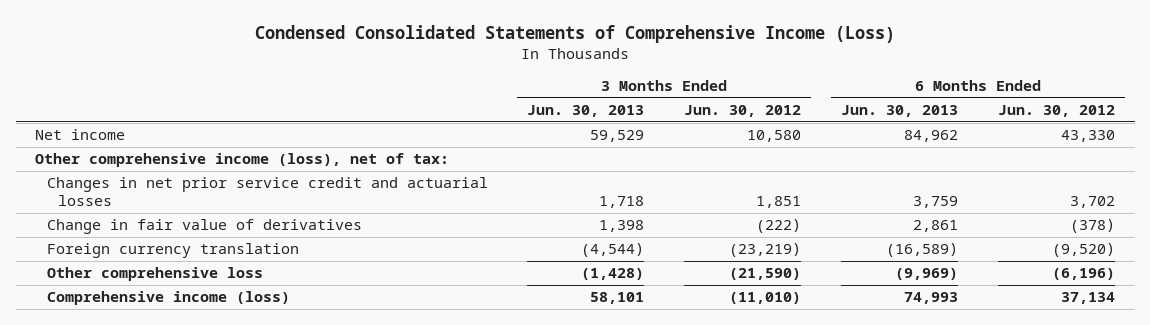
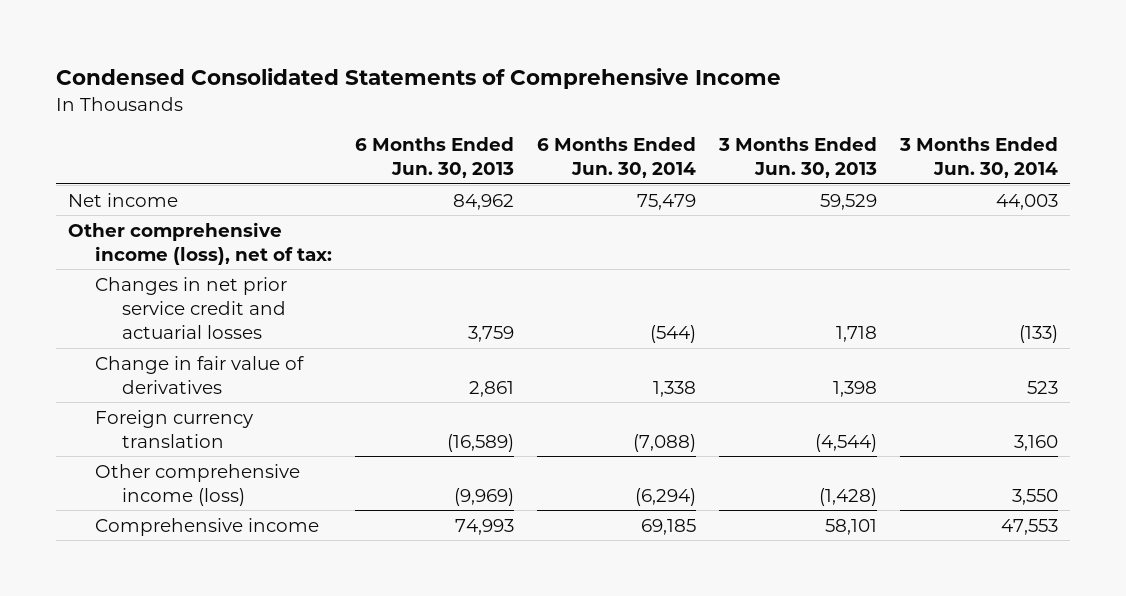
- Condensed Consolidated Statements of Comprehensive Income (Loss)
+ Condensed Consolidated Statements of Comprehensive Income
- | 3 Months Ended Jun. 30, 2013 | 3 Months Ended Jun. 30, 2012 | 6 Months Ended Jun. 30, 2013 | 6 Months Ended Jun. 30, 2012
+ | 6 Months Ended Jun. 30, 2013 | 6 Months Ended Jun. 30, 2014 | 3 Months Ended Jun. 30, 2013 | 3 Months Ended Jun. 30, 2014
- Other comprehensive loss | (1,428) | (21,590) | (9,969) | (6,196)
- Comprehensive income (loss) | 58,101 | (11,010) | 74,993 | 37,134
+ Other comprehensive income (loss) | (9,969) | (6,294) | (1,428) | 3,550
+ Comprehensive income | 74,993 | 69,185 | 58,101 | 47,553

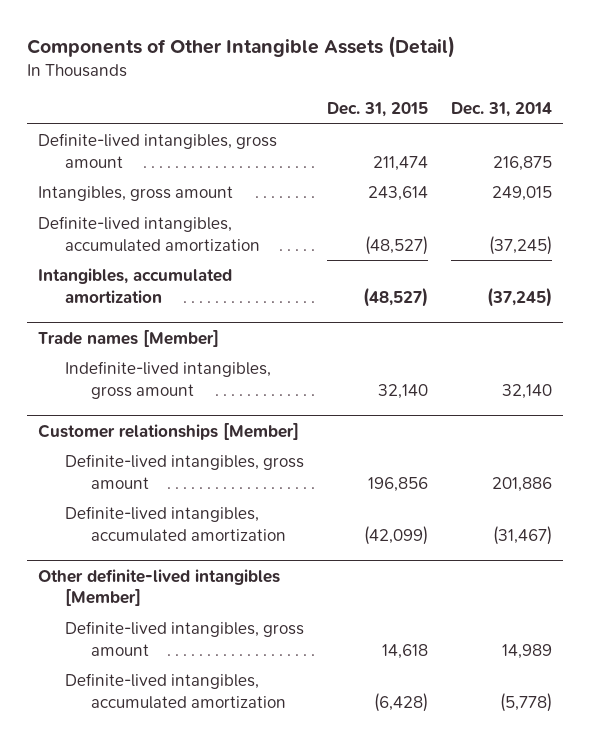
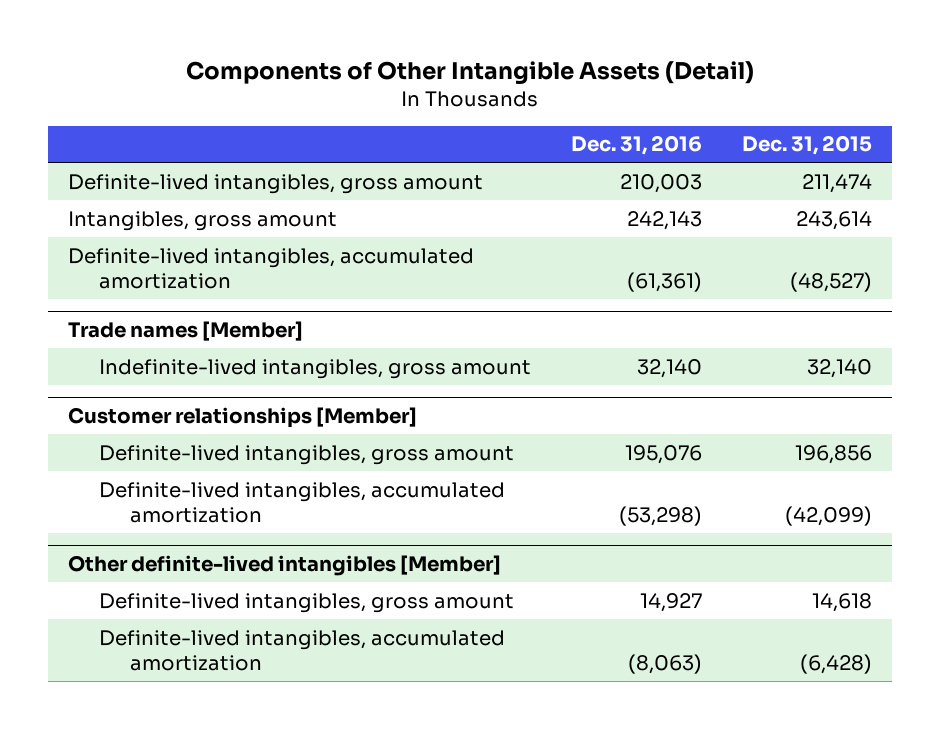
- | Dec. 31, 2015 | Dec. 31, 2014
+ | Dec. 31, 2016 | Dec. 31, 2015
- Intangibles, accumulated amortization | (48,527) | (37,245)

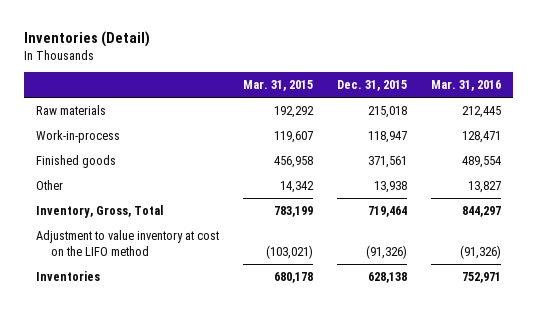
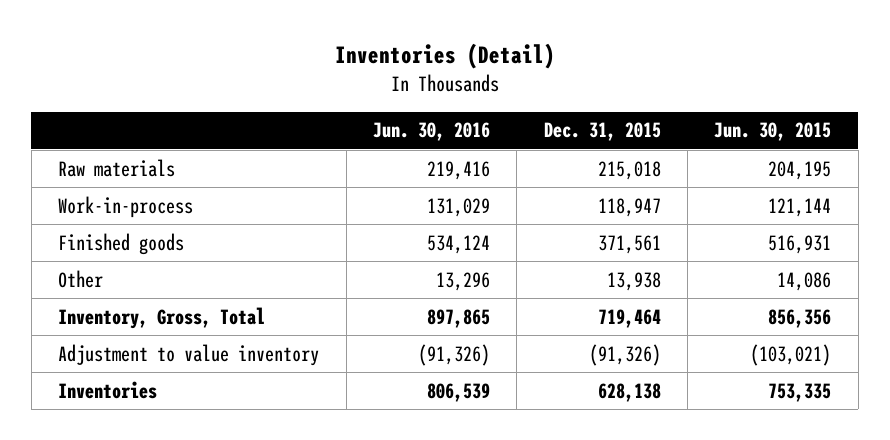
- | Mar. 31, 2015 | Dec. 31, 2015 | Mar. 31, 2016
+ | Jun. 30, 2016 | Dec. 31, 2015 | Jun. 30, 2015
- Adjustment to value inventory at cost on the LIFO method | (103,021) | (91,326) | (91,326)
+ Adjustment to value inventory | (91,326) | (91,326) | (103,021)

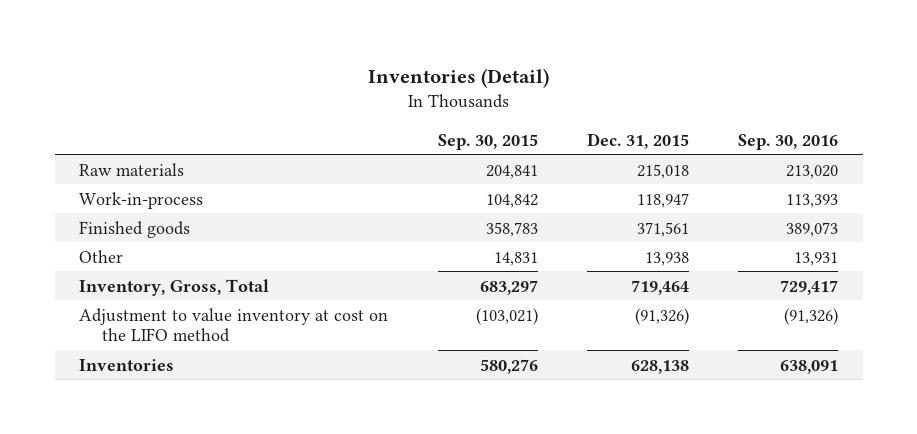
- | Jun. 30, 2016 | Dec. 31, 2015 | Jun. 30, 2015
+ | Sep. 30, 2015 | Dec. 31, 2015 | Sep. 30, 2016
- Adjustment to value inventory | (91,326) | (91,326) | (103,021)
+ Adjustment to value inventory at cost on the LIFO method | (103,021) | (91,326) | (91,326)

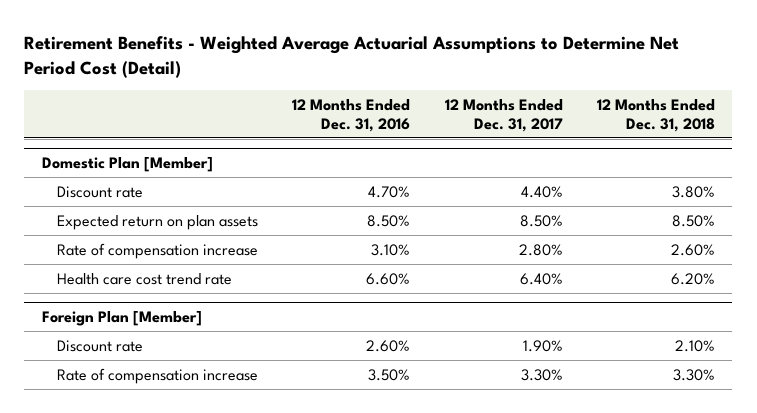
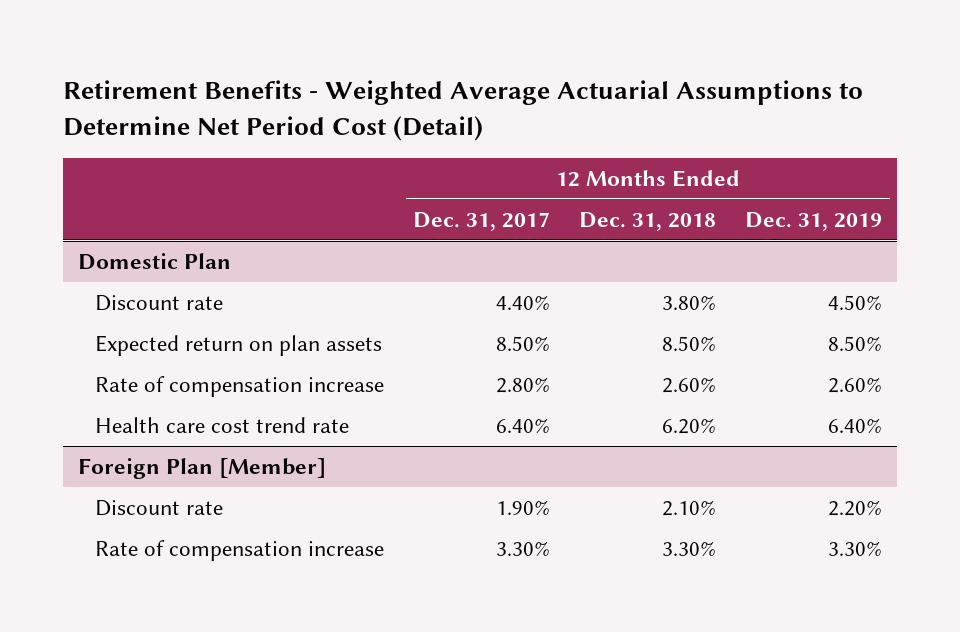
- | 12 Months Ended Dec. 31, 2016 | 12 Months Ended Dec. 31, 2017 | 12 Months Ended Dec. 31, 2018
+ | 12 Months Ended Dec. 31, 2017 | 12 Months Ended Dec. 31, 2018 | 12 Months Ended Dec. 31, 2019
- Domestic Plan [Member]
+ Domestic Plan

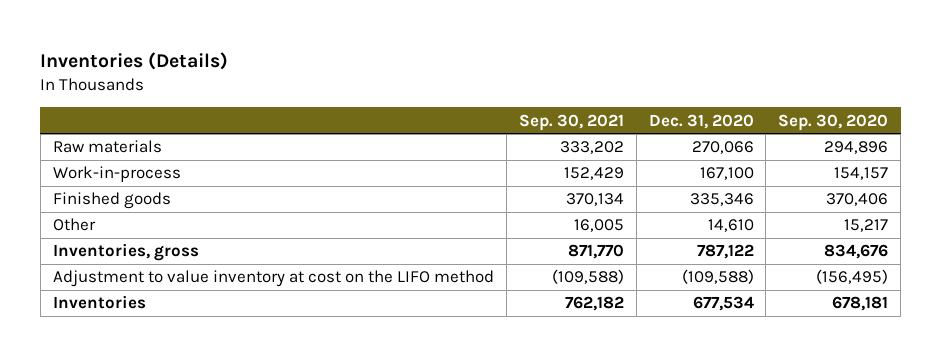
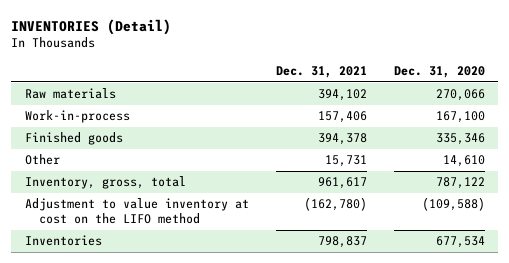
- Inventories (Details)
+ INVENTORIES (Detail)
- | Sep. 30, 2021 | Dec. 31, 2020 | Sep. 30, 2020
+ | Dec. 31, 2021 | Dec. 31, 2020
- Inventories, gross | 871,770 | 787,122 | 834,676
+ Inventory, gross, total | 961,617 | 787,122

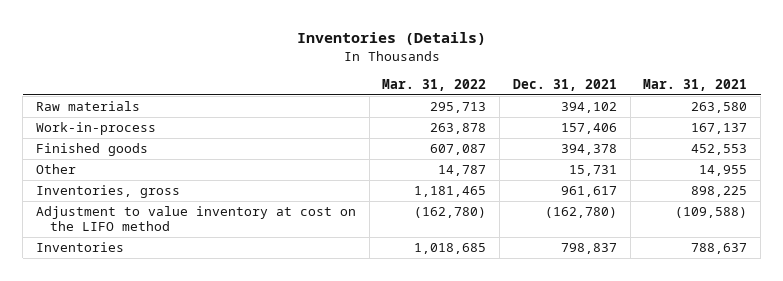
- INVENTORIES (Detail)
+ Inventories (Details)
- | Dec. 31, 2021 | Dec. 31, 2020
+ | Mar. 31, 2022 | Dec. 31, 2021 | Mar. 31, 2021
- Inventory, gross, total | 961,617 | 787,122
+ Inventories, gross | 1,181,465 | 961,617 | 898,225

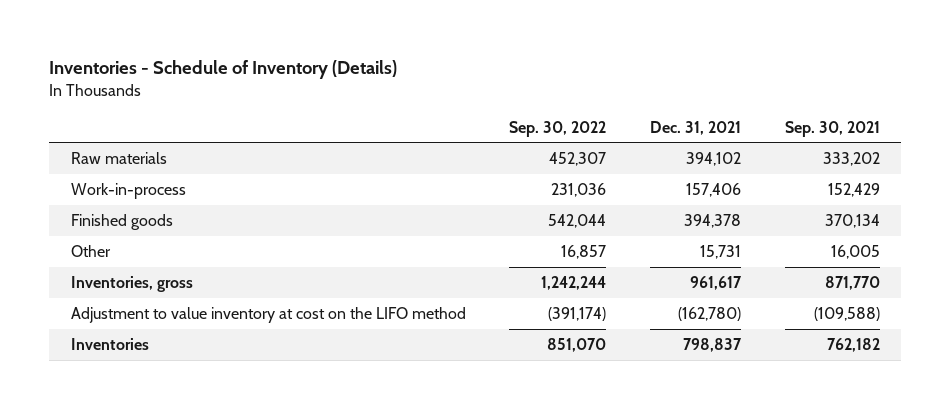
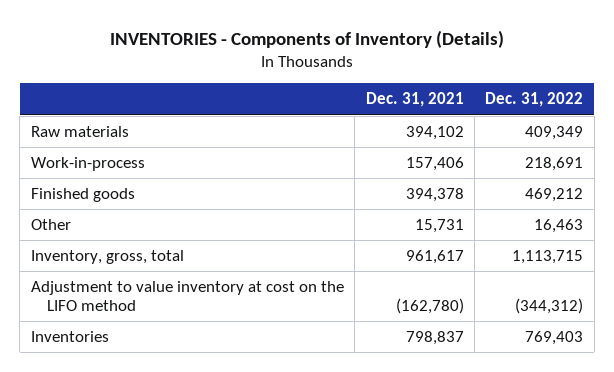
- Inventories - Schedule of Inventory (Details)
+ INVENTORIES - Components of Inventory (Details)
- | Sep. 30, 2022 | Dec. 31, 2021 | Sep. 30, 2021
+ | Dec. 31, 2021 | Dec. 31, 2022
- Inventories, gross | 1,242,244 | 961,617 | 871,770
+ Inventory, gross, total | 961,617 | 1,113,715

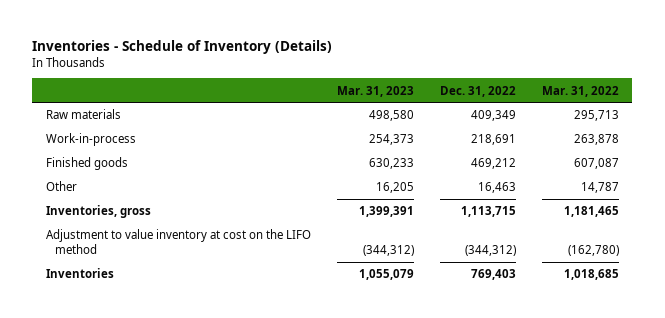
- INVENTORIES - Components of Inventory (Details)
+ Inventories - Schedule of Inventory (Details)
- | Dec. 31, 2021 | Dec. 31, 2022
+ | Mar. 31, 2023 | Dec. 31, 2022 | Mar. 31, 2022
- Inventory, gross, total | 961,617 | 1,113,715
+ Inventories, gross | 1,399,391 | 1,113,715 | 1,181,465

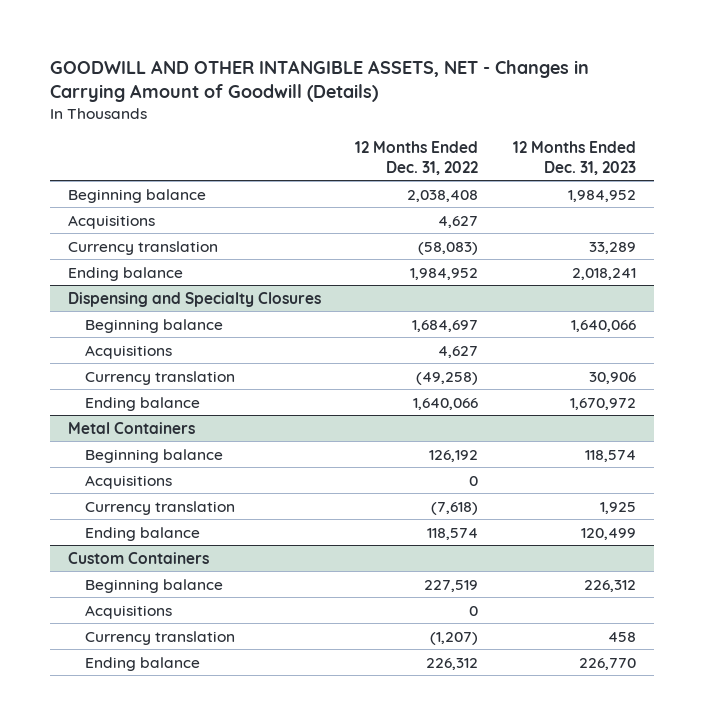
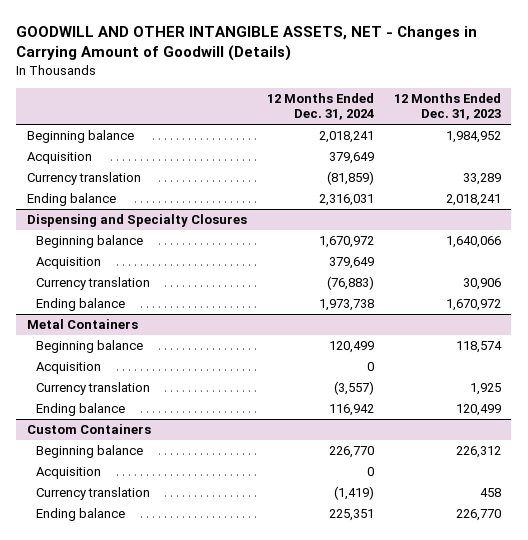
- | 12 Months Ended Dec. 31, 2022 | 12 Months Ended Dec. 31, 2023
+ | 12 Months Ended Dec. 31, 2024 | 12 Months Ended Dec. 31, 2023
- Acquisitions | 4,627 |
+ Acquisition | 379,649 |
@ Dispensing and Specialty Closures
- Acquisitions | 4,627 |
+ Acquisition | 379,649 |
@ Metal Containers
- Acquisitions | 0 |
+ Acquisition | 0 |
@ Custom Containers
- Acquisitions | 0 |
+ Acquisition | 0 |

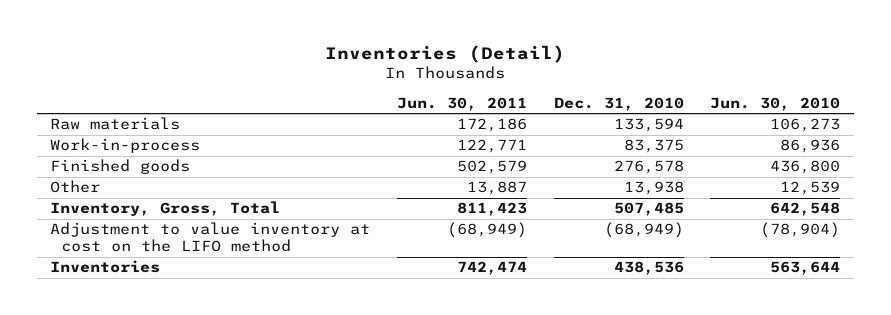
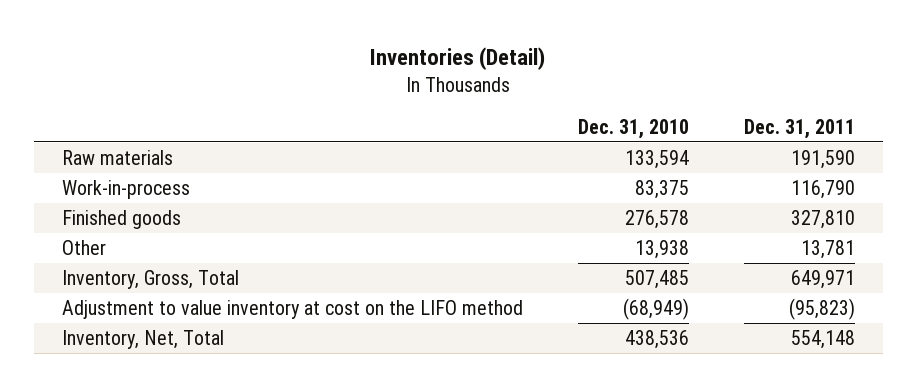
- | Jun. 30, 2011 | Dec. 31, 2010 | Jun. 30, 2010
+ | Dec. 31, 2010 | Dec. 31, 2011
- Inventories | 742,474 | 438,536 | 563,644
+ Inventory, Net, Total | 438,536 | 554,148

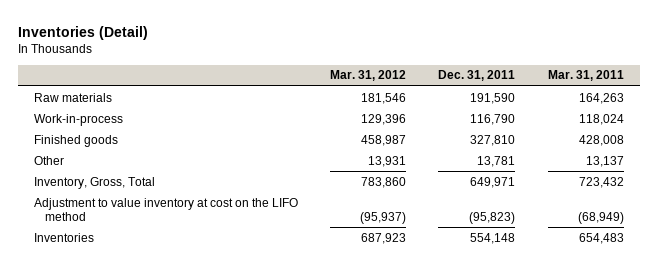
- | Dec. 31, 2010 | Dec. 31, 2011
+ | Mar. 31, 2012 | Dec. 31, 2011 | Mar. 31, 2011
- Inventory, Net, Total | 438,536 | 554,148
+ Inventories | 687,923 | 554,148 | 654,483

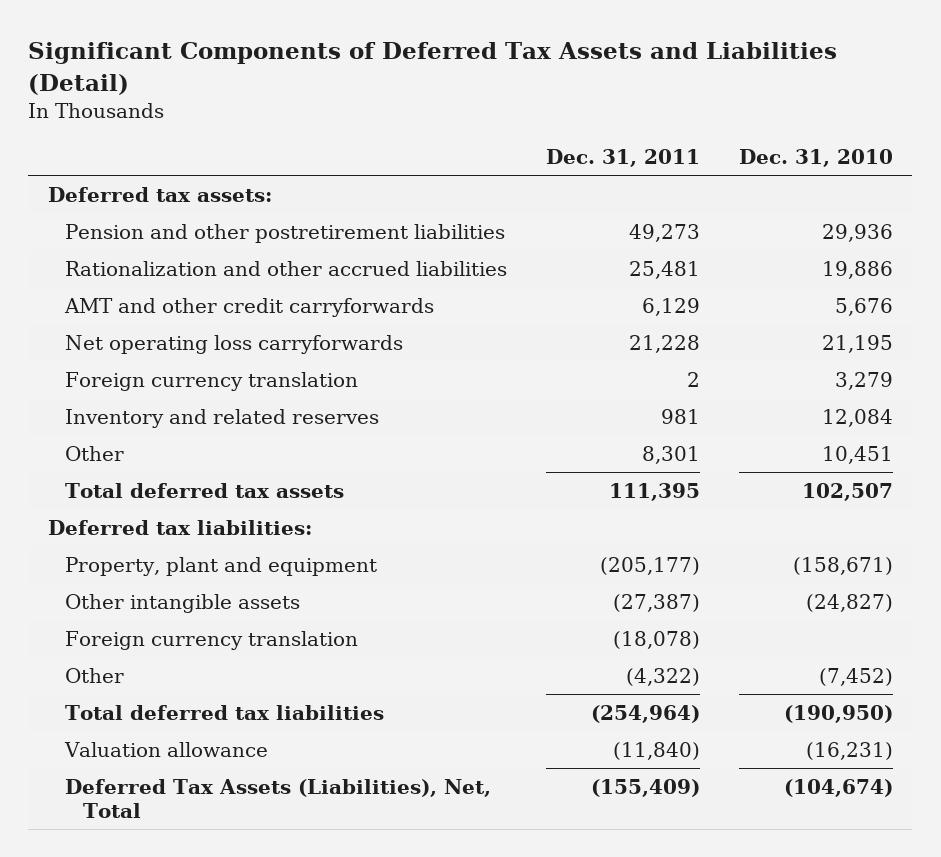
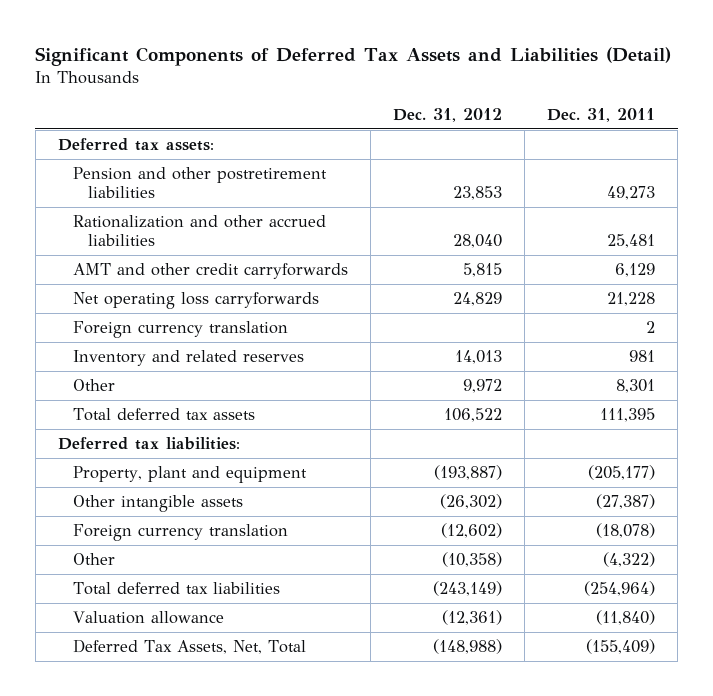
- | Dec. 31, 2011 | Dec. 31, 2010
+ | Dec. 31, 2012 | Dec. 31, 2011
- Deferred Tax Assets (Liabilities), Net, Total | (155,409) | (104,674)
+ Deferred Tax Assets, Net, Total | (148,988) | (155,409)

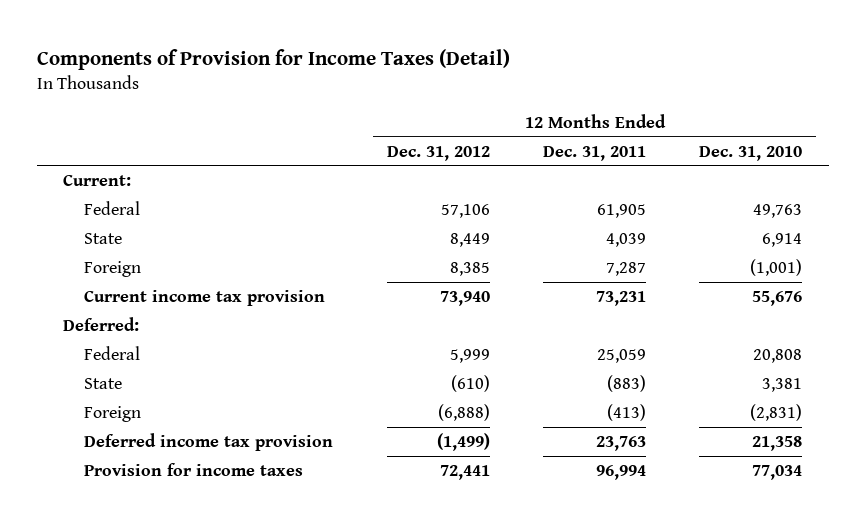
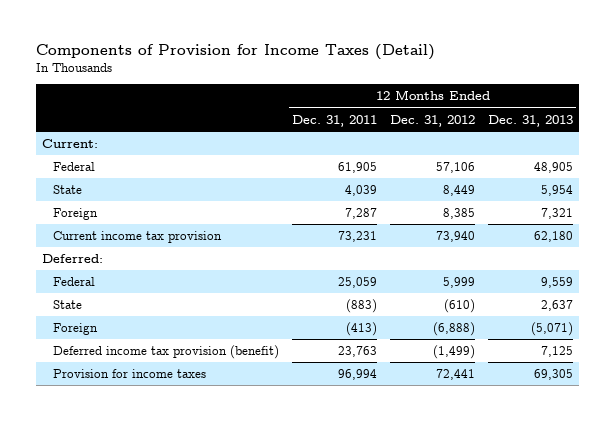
- | 12 Months Ended Dec. 31, 2012 | 12 Months Ended Dec. 31, 2011 | 12 Months Ended Dec. 31, 2010
+ | 12 Months Ended Dec. 31, 2011 | 12 Months Ended Dec. 31, 2012 | 12 Months Ended Dec. 31, 2013
- Deferred income tax provision | (1,499) | 23,763 | 21,358
+ Deferred income tax provision (benefit) | 23,763 | (1,499) | 7,125

